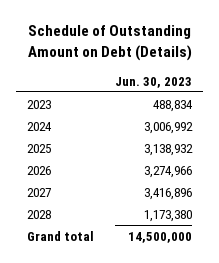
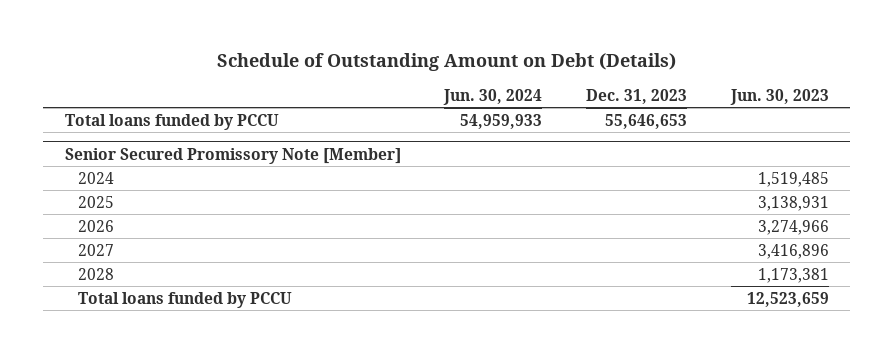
- | Jun. 30, 2023
+ | Jun. 30, 2024 | Dec. 31, 2023 | Jun. 30, 2023
- 2023 | 488,834
- 2024 | 3,006,992
- 2025 | 3,138,932
+ Total loans funded by PCCU | 54,959,933 | 55,646,653 |
+ Senior Secured Promissory Note [Member]
+ 2024 | | | 1,519,485
+ 2025 | | | 3,138,931
- 2028 | 1,173,380
- Grand total | 14,500,000
+ 2028 | | | 1,173,381
+ Total loans funded by PCCU | | | 12,523,659

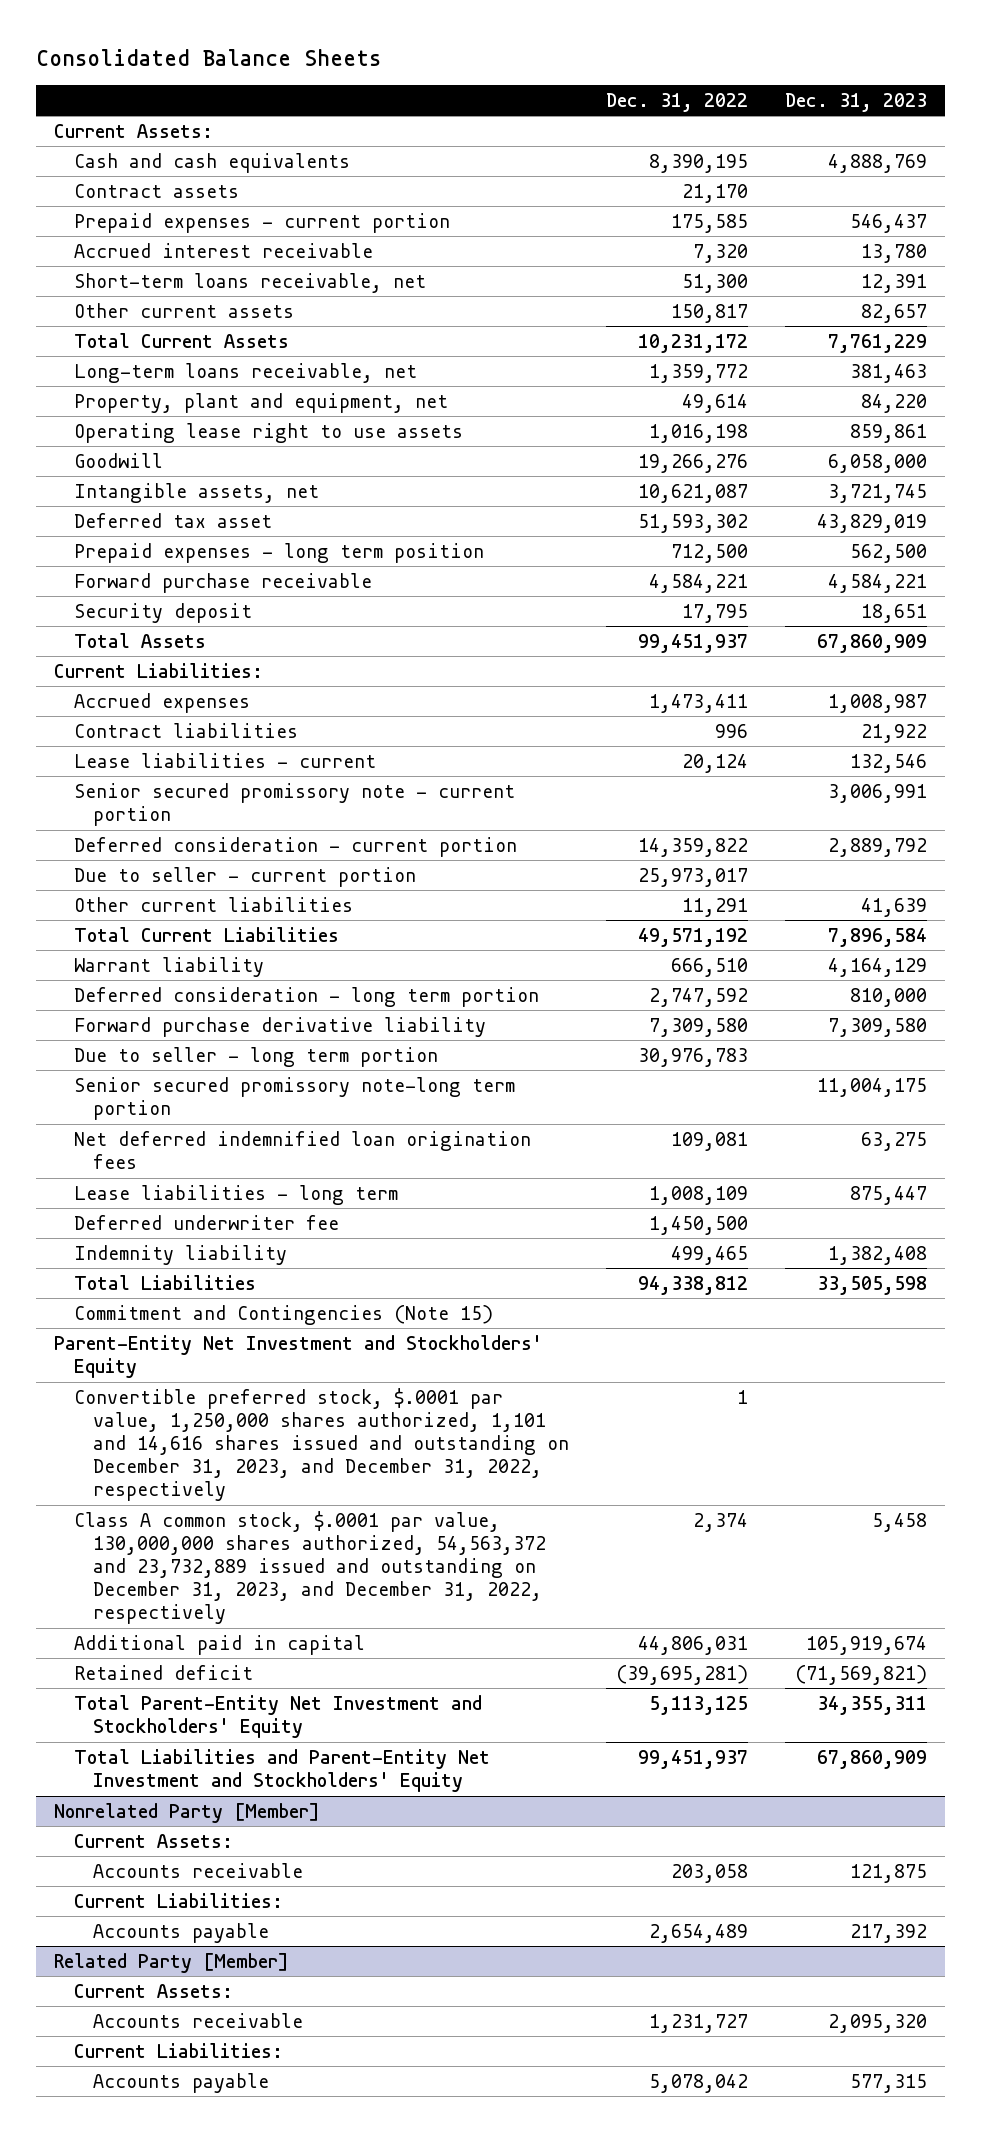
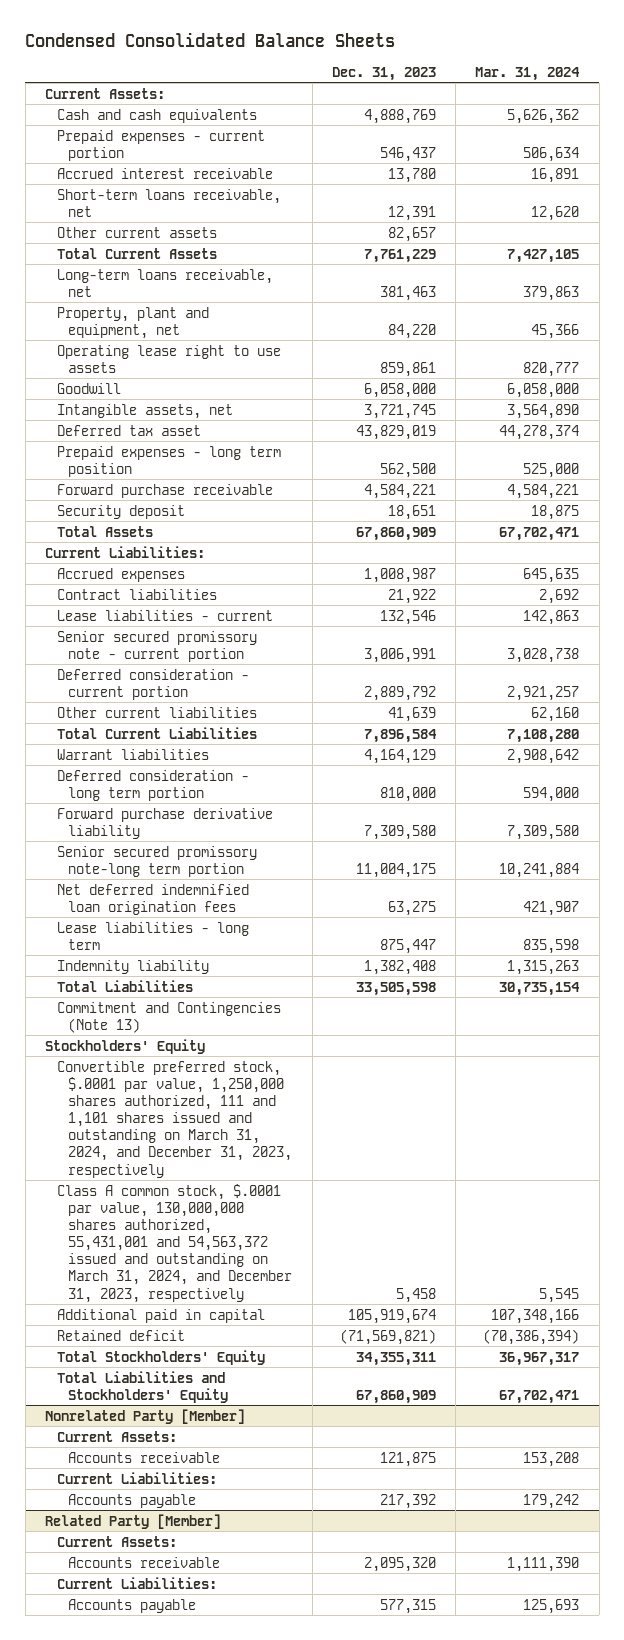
- Consolidated Balance Sheets
+ Condensed Consolidated Balance Sheets
- | Dec. 31, 2022 | Dec. 31, 2023
+ | Dec. 31, 2023 | Mar. 31, 2024
- Contract assets | 21,170 |
- Due to seller - current portion | 25,973,017 |
- Warrant liability | 666,510 | 4,164,129
+ Warrant liabilities | 4,164,129 | 2,908,642
- Due to seller - long term portion | 30,976,783 |
- Deferred underwriter fee | 1,450,500 |
- Commitment and Contingencies (Note 15)
- Parent-Entity Net Investment and Stockholders' Equity
- Convertible preferred stock, $.0001 par value, 1,250,000 shares authorized, 1,101 and 14,616 shares issued and outstanding on December 31, 2023, and December 31, 2022, respectively | 1 |
- Class A common stock, $.0001 par value, 130,000,000 shares authorized, 54,563,372 and 23,732,889 issued and outstanding on December 31, 2023, and December 31, 2022, respectively | 2,374 | 5,458
+ Commitment and Contingencies (Note 13)
+ Stockholders' Equity
+ Convertible preferred stock, $.0001 par value, 1,250,000 shares authorized, 111 and 1,101 shares issued and outstanding on March 31, 2024, and December 31, 2023, respectively
+ Class A common stock, $.0001 par value, 130,000,000 shares authorized, 55,431,001 and 54,563,372 issued and outstanding on March 31, 2024, and December 31, 2023, respectively | 5,458 | 5,545
- Total Parent-Entity Net Investment and Stockholders' Equity | 5,113,125 | 34,355,311
- Total Liabilities and Parent-Entity Net Investment and Stockholders' Equity | 99,451,937 | 67,860,909
+ Total Stockholders' Equity | 34,355,311 | 36,967,317
+ Total Liabilities and Stockholders' Equity | 67,860,909 | 67,702,471

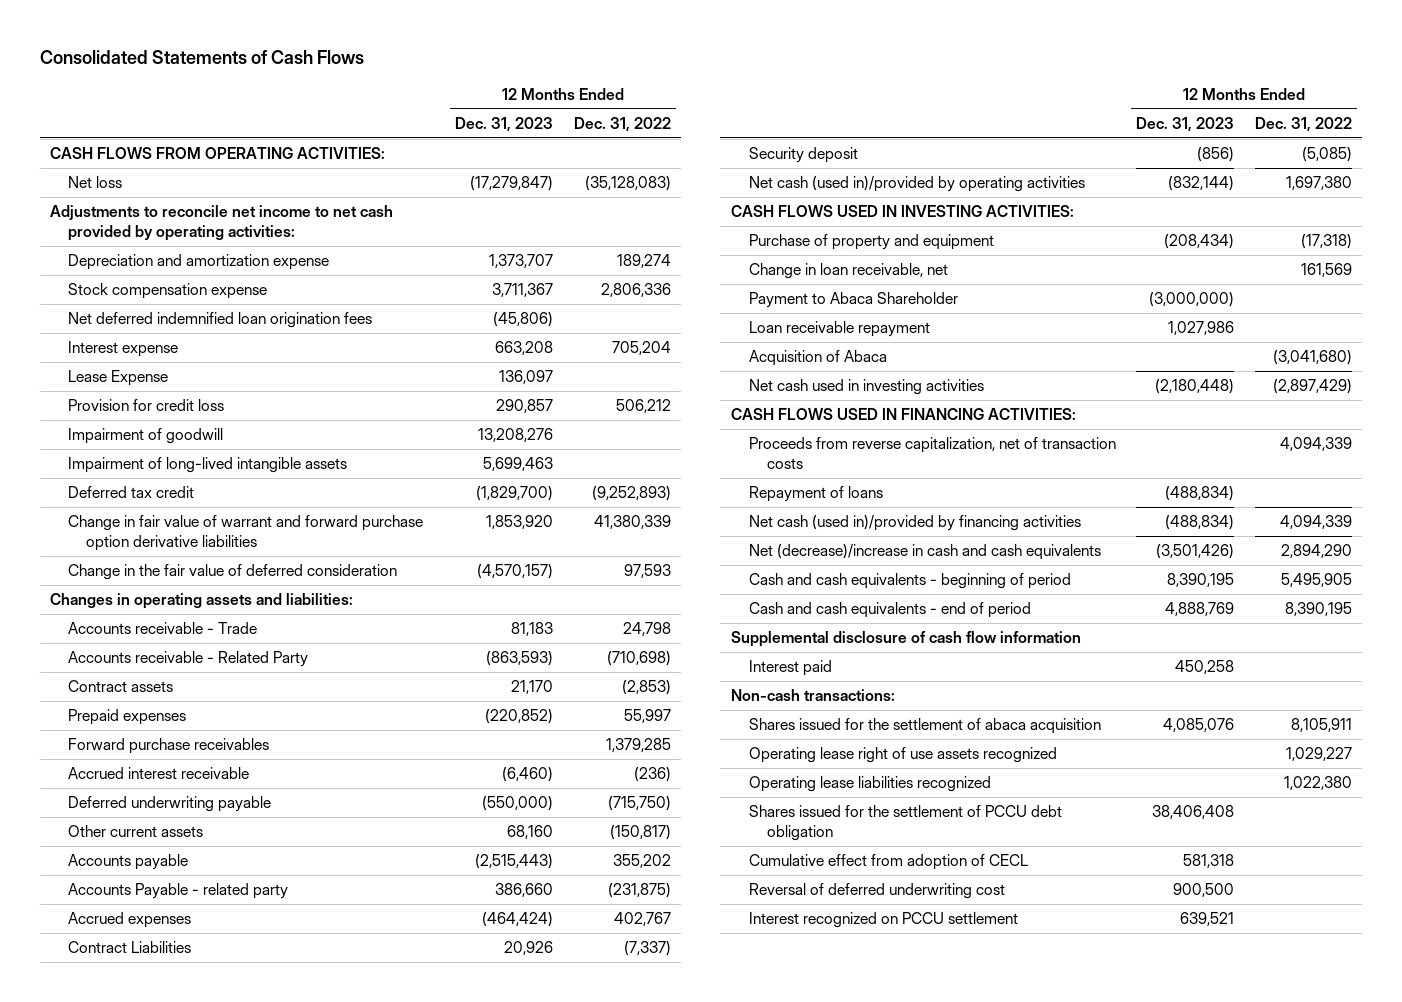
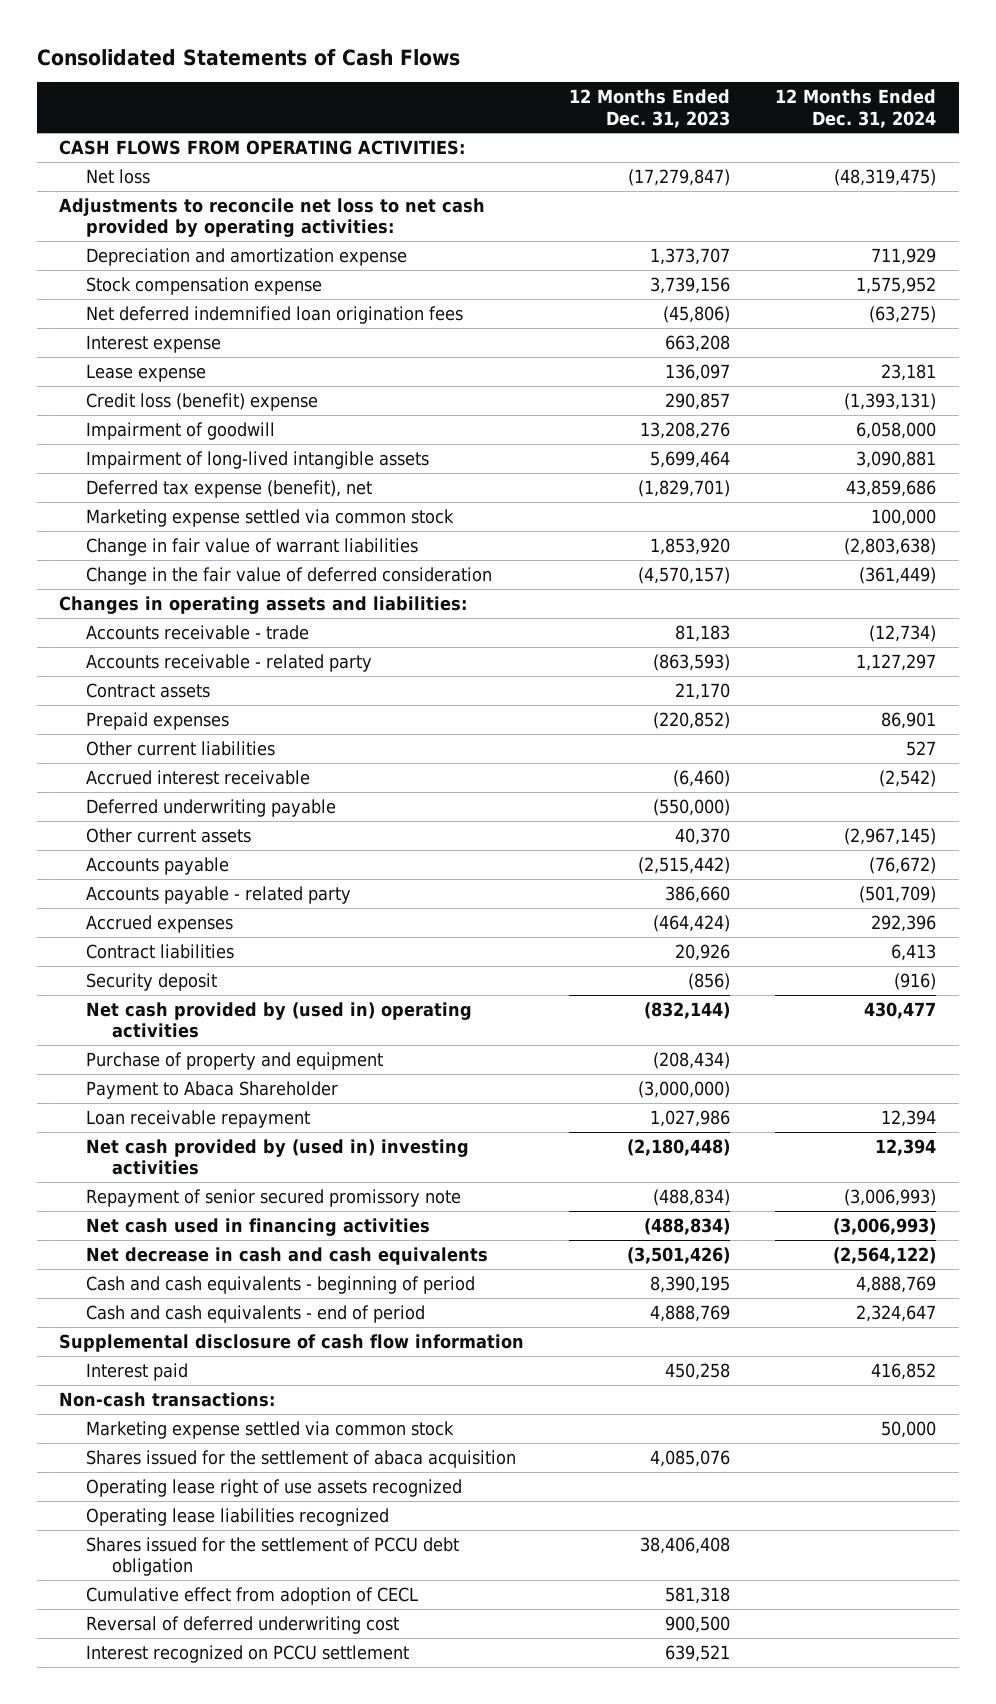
- | 12 Months Ended Dec. 31, 2023 | 12 Months Ended Dec. 31, 2022
+ | 12 Months Ended Dec. 31, 2023 | 12 Months Ended Dec. 31, 2024
- Adjustments to reconcile net income to net cash provided by operating activities:
+ Adjustments to reconcile net loss to net cash provided by operating activities:
- Stock compensation expense | 3,711,367 | 2,806,336
+ Stock compensation expense | 3,739,156 | 1,575,952
- Lease Expense | 136,097 |
- Provision for credit loss | 290,857 | 506,212
+ Lease expense | 136,097 | 23,181
+ Credit loss (benefit) expense | 290,857 | (1,393,131)
- Impairment of long-lived intangible assets | 5,699,463 |
- Deferred tax credit | (1,829,700) | (9,252,893)
- Change in fair value of warrant and forward purchase option derivative liabilities | 1,853,920 | 41,380,339
+ Impairment of long-lived intangible assets | 5,699,464 | 3,090,881
+ Deferred tax expense (benefit), net | (1,829,701) | 43,859,686
+ Marketing expense settled via common stock | | 100,000
+ Change in fair value of warrant liabilities | 1,853,920 | (2,803,638)
- Accounts receivable - Trade | 81,183 | 24,798
- Accounts receivable - Related Party | (863,593) | (710,698)
+ Accounts receivable - trade | 81,183 | (12,734)
+ Accounts receivable - related party | (863,593) | 1,127,297
- Forward purchase receivables | | 1,379,285
+ Other current liabilities | | 527
- Other current assets | 68,160 | (150,817)
- Accounts payable | (2,515,443) | 355,202
- Accounts Payable - related party | 386,660 | (231,875)
+ Other current assets | 40,370 | (2,967,145)
+ Accounts payable | (2,515,442) | (76,672)
+ Accounts payable - related party | 386,660 | (501,709)
- Contract Liabilities | 20,926 | (7,337)
+ Contract liabilities | 20,926 | 6,413
- Net cash (used in)/provided by operating activities | (832,144) | 1,697,380
- CASH FLOWS USED IN INVESTING ACTIVITIES:
+ Net cash provided by (used in) operating activities | (832,144) | 430,477
- Change in loan receivable, net | | 161,569
- Acquisition of Abaca | | (3,041,680)
- Net cash used in investing activities | (2,180,448) | (2,897,429)
- CASH FLOWS USED IN FINANCING ACTIVITIES:
- Proceeds from reverse capitalization, net of transaction costs | | 4,094,339
- Repayment of loans | (488,834) |
- Net cash (used in)/provided by financing activities | (488,834) | 4,094,339
- Net (decrease)/increase in cash and cash equivalents | (3,501,426) | 2,894,290
+ Net cash provided by (used in) investing activities | (2,180,448) | 12,394
+ Repayment of senior secured promissory note | (488,834) | (3,006,993)
+ Net cash used in financing activities | (488,834) | (3,006,993)
+ Net decrease in cash and cash equivalents | (3,501,426) | (2,564,122)
+ Marketing expense settled via common stock | | 50,000

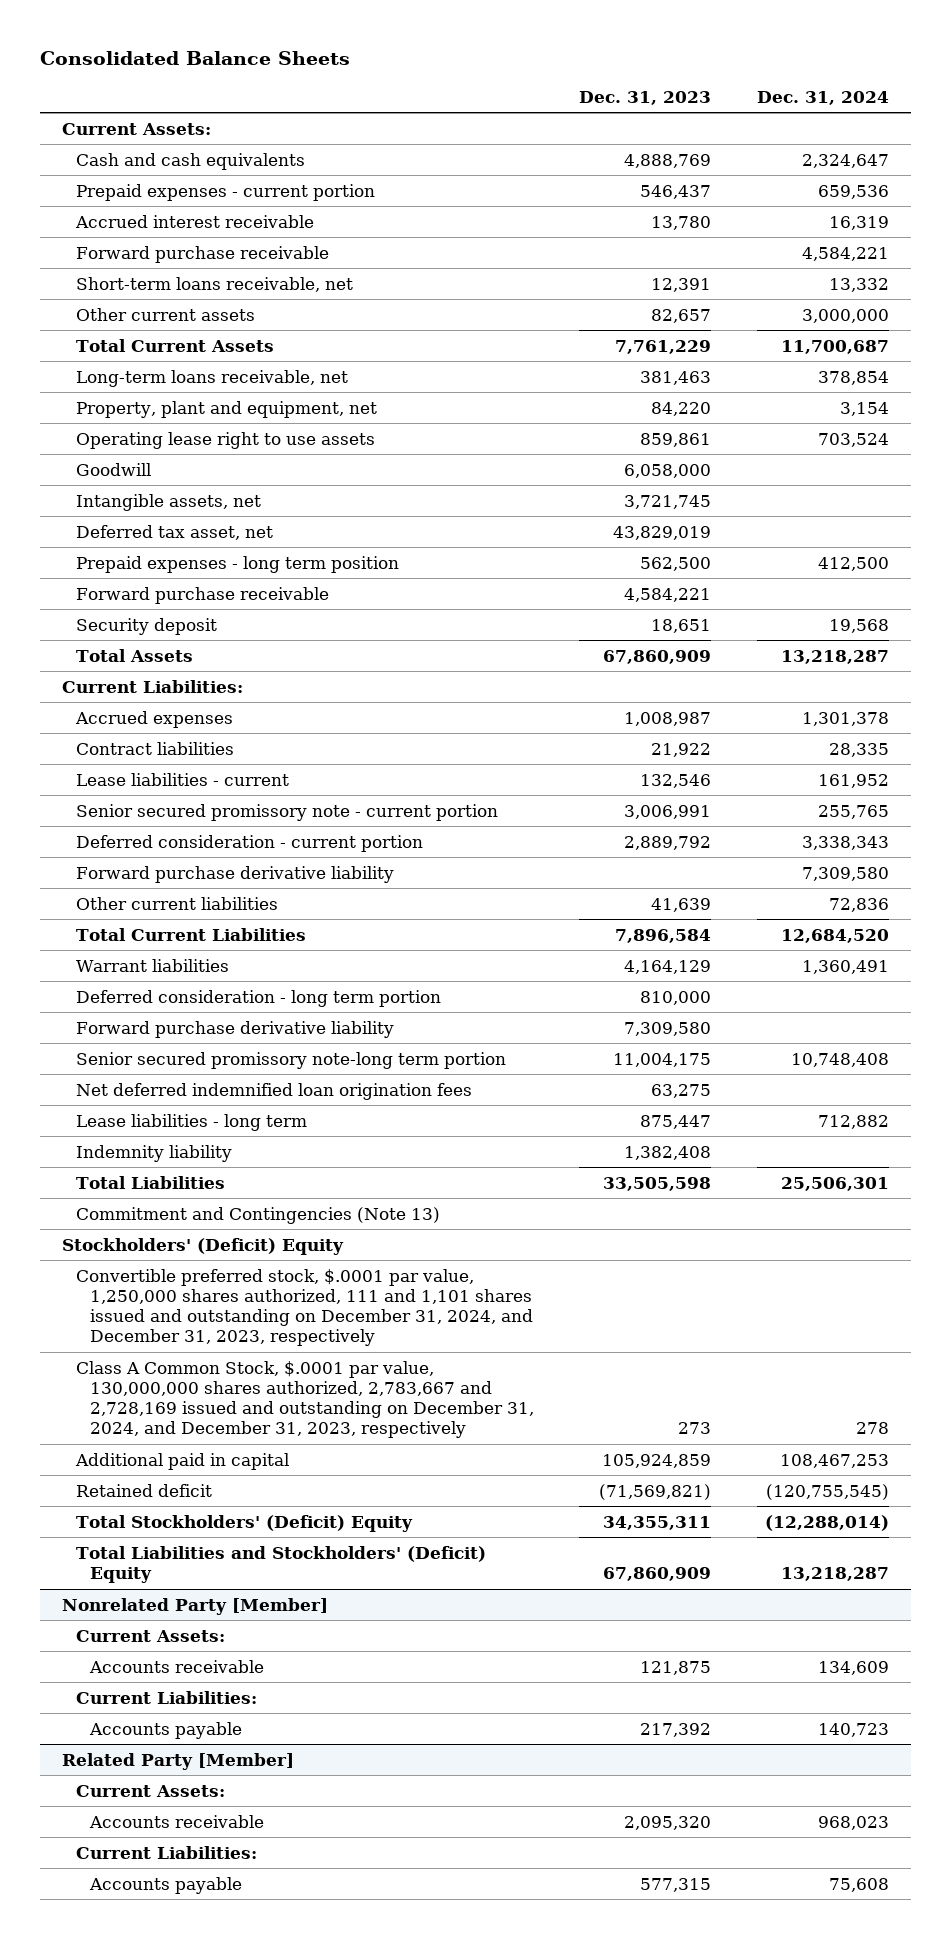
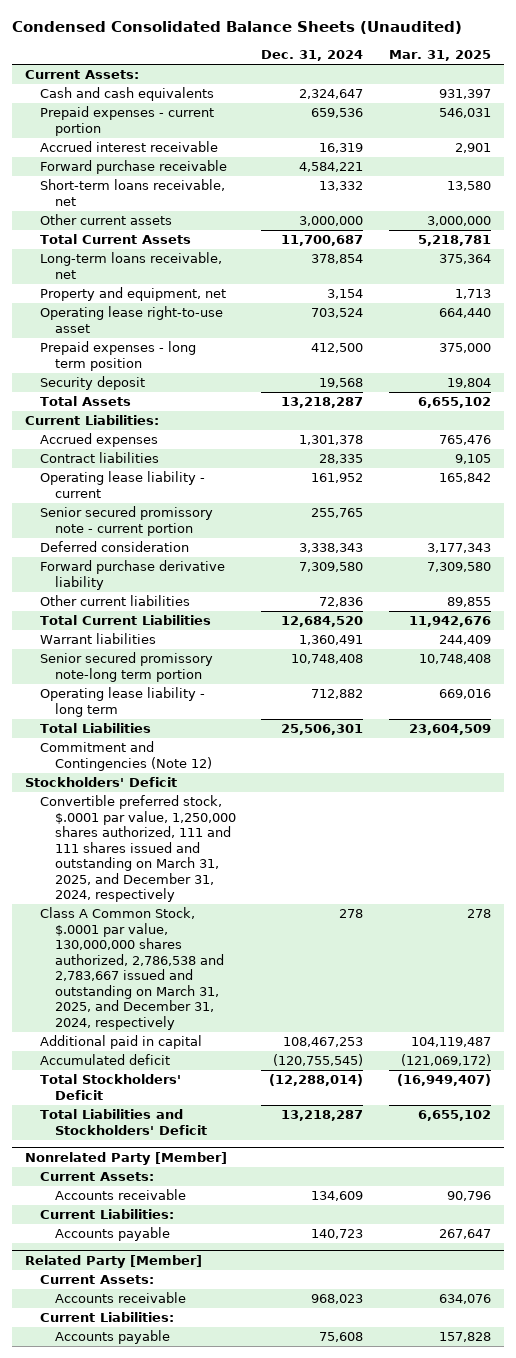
- Consolidated Balance Sheets
+ Condensed Consolidated Balance Sheets (Unaudited)
- | Dec. 31, 2023 | Dec. 31, 2024
+ | Dec. 31, 2024 | Mar. 31, 2025
- Property, plant and equipment, net | 84,220 | 3,154
- Operating lease right to use assets | 859,861 | 703,524
- Goodwill | 6,058,000 |
- Intangible assets, net | 3,721,745 |
- Deferred tax asset, net | 43,829,019 |
+ Property and equipment, net | 3,154 | 1,713
+ Operating lease right-to-use asset | 703,524 | 664,440
- Forward purchase receivable | 4,584,221 |
- Lease liabilities - current | 132,546 | 161,952
+ Operating lease liability - current | 161,952 | 165,842
- Deferred consideration - current portion | 2,889,792 | 3,338,343
+ Deferred consideration | 3,338,343 | 3,177,343
- Deferred consideration - long term portion | 810,000 |
- Forward purchase derivative liability | 7,309,580 |
- Net deferred indemnified loan origination fees | 63,275 |
- Lease liabilities - long term | 875,447 | 712,882
- Indemnity liability | 1,382,408 |
+ Operating lease liability - long term | 712,882 | 669,016
- Commitment and Contingencies (Note 13)
- Stockholders' (Deficit) Equity
- Convertible preferred stock, $.0001 par value, 1,250,000 shares authorized, 111 and 1,101 shares issued and outstanding on December 31, 2024, and December 31, 2023, respectively
- Class A Common Stock, $.0001 par value, 130,000,000 shares authorized, 2,783,667 and 2,728,169 issued and outstanding on December 31, 2024, and December 31, 2023, respectively | 273 | 278
+ Commitment and Contingencies (Note 12)
+ Stockholders' Deficit
+ Convertible preferred stock, $.0001 par value, 1,250,000 shares authorized, 111 and 111 shares issued and outstanding on March 31, 2025, and December 31, 2024, respectively
+ Class A Common Stock, $.0001 par value, 130,000,000 shares authorized, 2,786,538 and 2,783,667 issued and outstanding on March 31, 2025, and December 31, 2024, respectively | 278 | 278
- Retained deficit | (71,569,821) | (120,755,545)
- Total Stockholders' (Deficit) Equity | 34,355,311 | (12,288,014)
- Total Liabilities and Stockholders' (Deficit) Equity | 67,860,909 | 13,218,287
+ Accumulated deficit | (120,755,545) | (121,069,172)
+ Total Stockholders' Deficit | (12,288,014) | (16,949,407)
+ Total Liabilities and Stockholders' Deficit | 13,218,287 | 6,655,102

